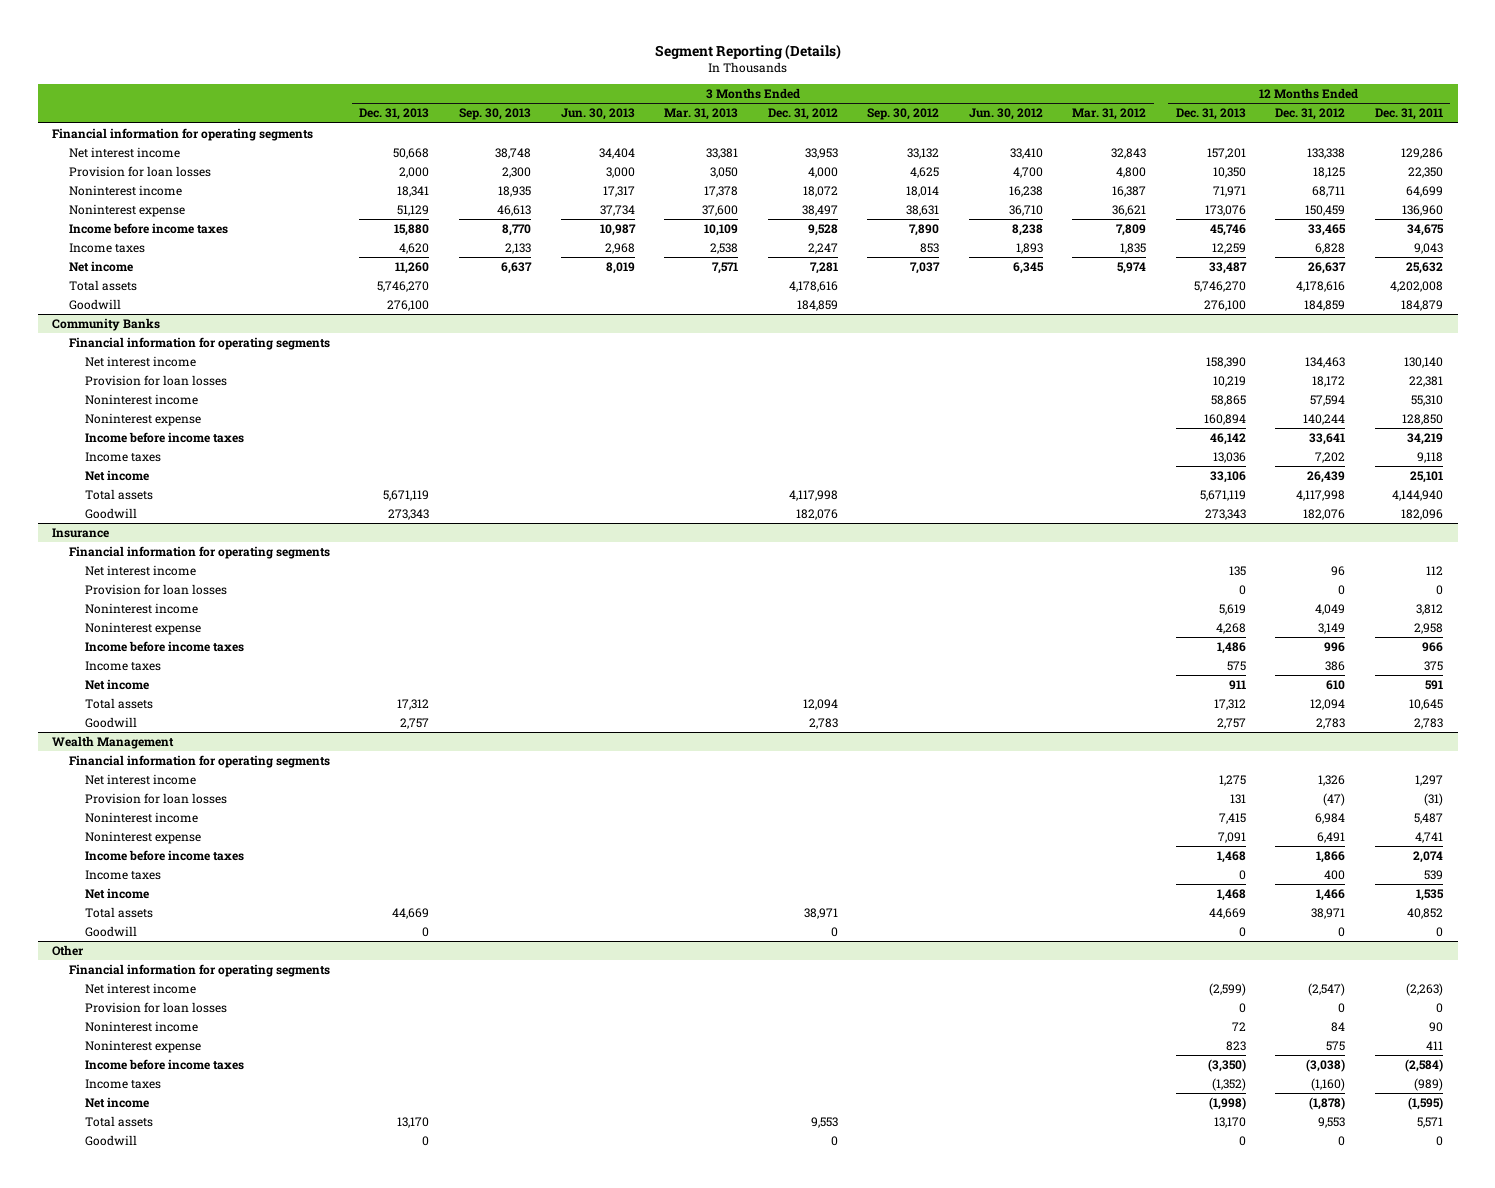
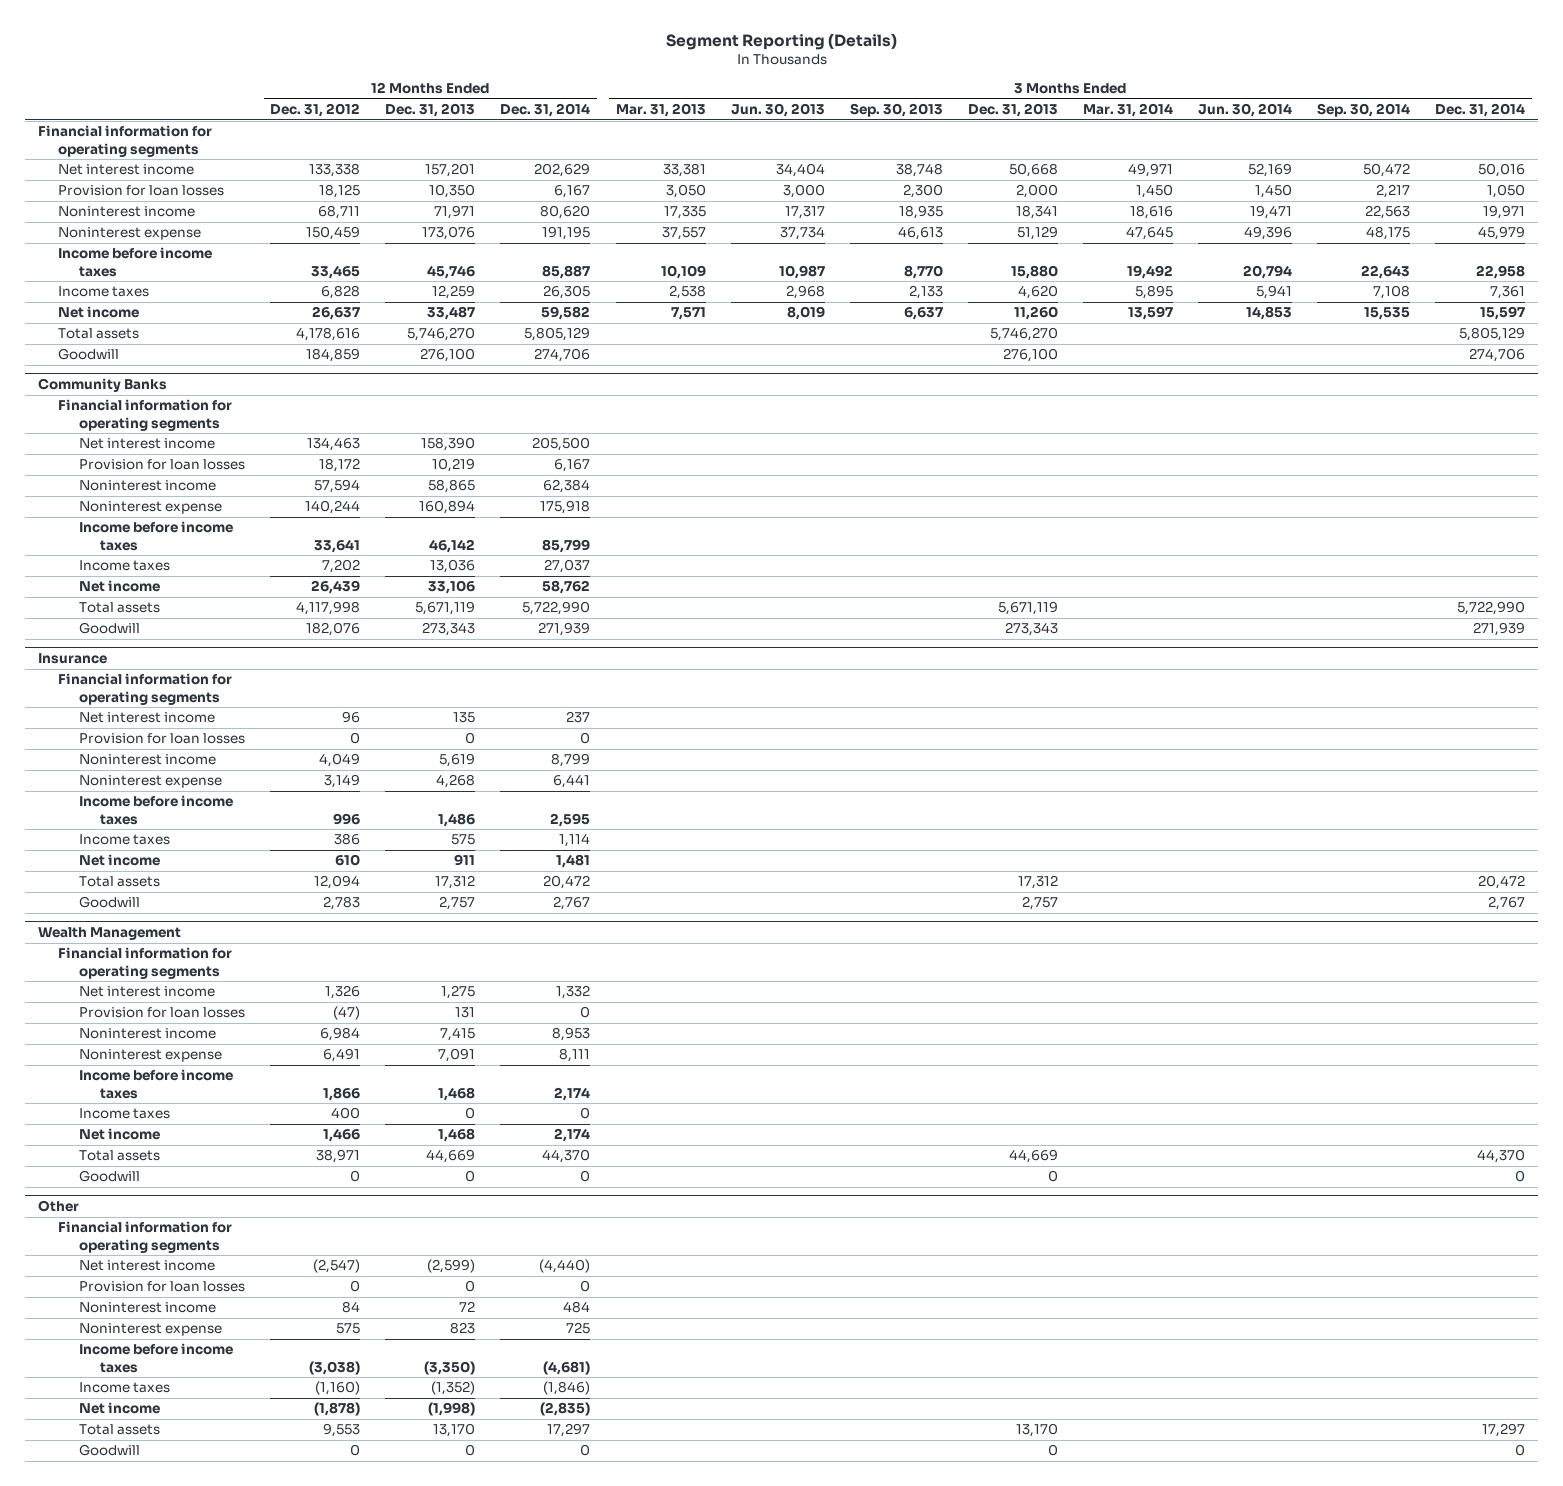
- | 3 Months Ended Dec. 31, 2013 | 3 Months Ended Sep. 30, 2013 | 3 Months Ended Jun. 30, 2013 | 3 Months Ended Mar. 31, 2013 | 3 Months Ended Dec. 31, 2012 | 3 Months Ended Sep. 30, 2012 | 3 Months Ended Jun. 30, 2012 | 3 Months Ended Mar. 31, 2012 | 12 Months Ended Dec. 31, 2013 | 12 Months Ended Dec. 31, 2012 | 12 Months Ended Dec. 31, 2011
+ | 12 Months Ended Dec. 31, 2012 | 12 Months Ended Dec. 31, 2013 | 12 Months Ended Dec. 31, 2014 | 3 Months Ended Mar. 31, 2013 | 3 Months Ended Jun. 30, 2013 | 3 Months Ended Sep. 30, 2013 | 3 Months Ended Dec. 31, 2013 | 3 Months Ended Mar. 31, 2014 | 3 Months Ended Jun. 30, 2014 | 3 Months Ended Sep. 30, 2014 | 3 Months Ended Dec. 31, 2014
- Noninterest income | 18,341 | 18,935 | 17,317 | 17,378 | 18,072 | 18,014 | 16,238 | 16,387 | 71,971 | 68,711 | 64,699
- Noninterest expense | 51,129 | 46,613 | 37,734 | 37,600 | 38,497 | 38,631 | 36,710 | 36,621 | 173,076 | 150,459 | 136,960
+ Noninterest income | 68,711 | 71,971 | 80,620 | 17,335 | 17,317 | 18,935 | 18,341 | 18,616 | 19,471 | 22,563 | 19,971
+ Noninterest expense | 150,459 | 173,076 | 191,195 | 37,557 | 37,734 | 46,613 | 51,129 | 47,645 | 49,396 | 48,175 | 45,979

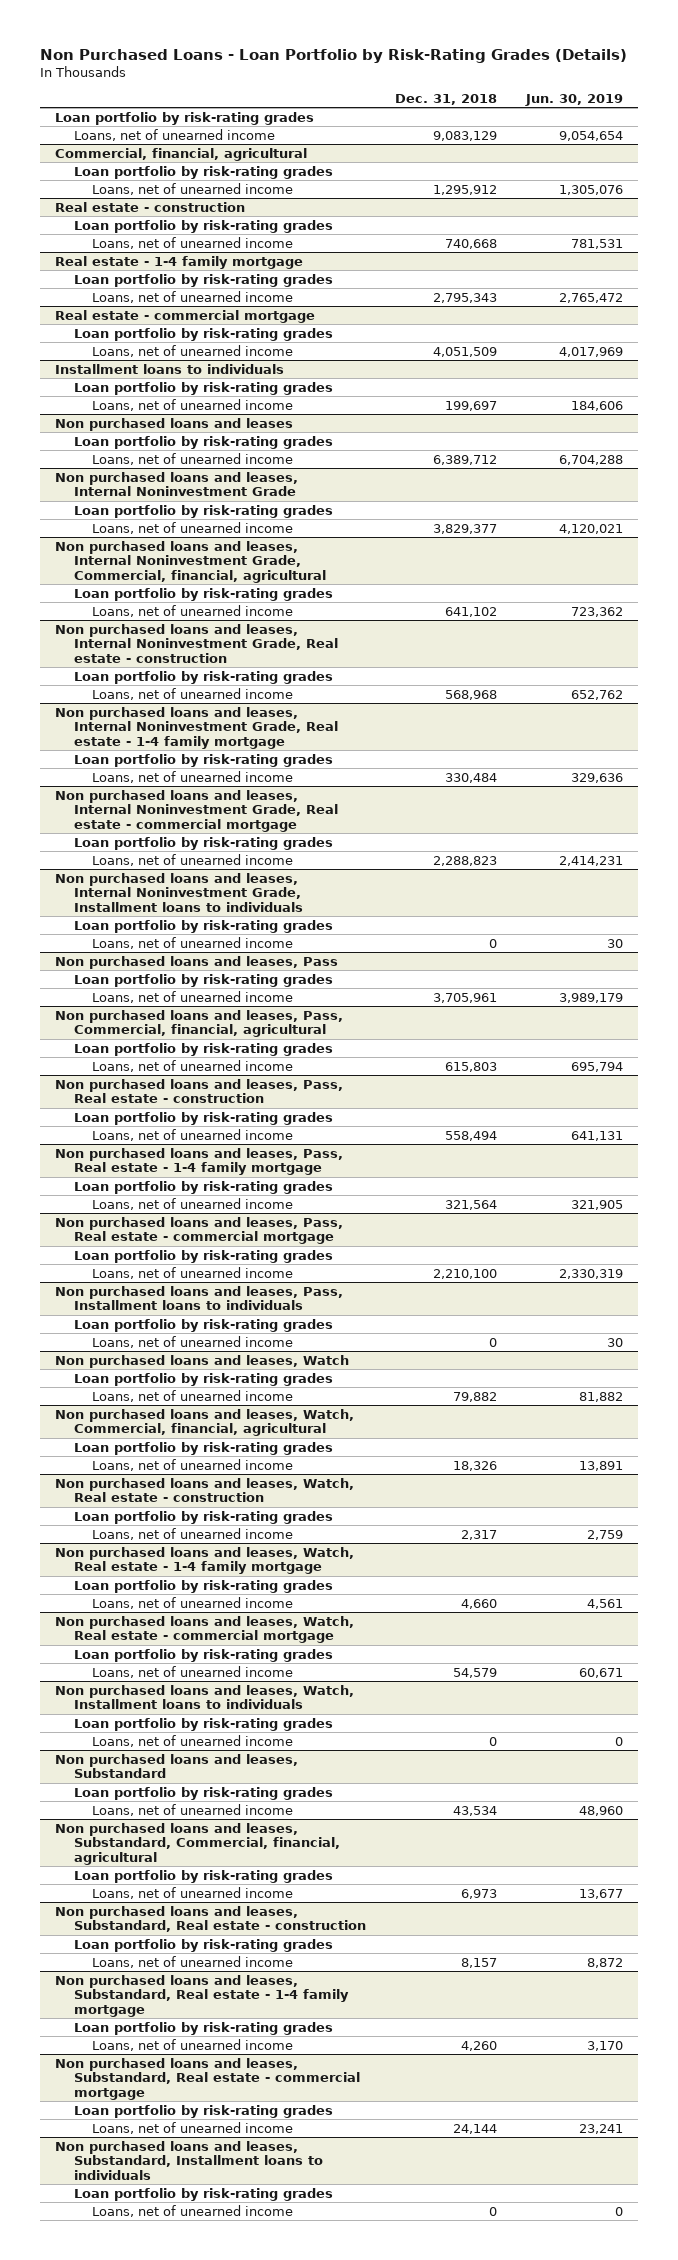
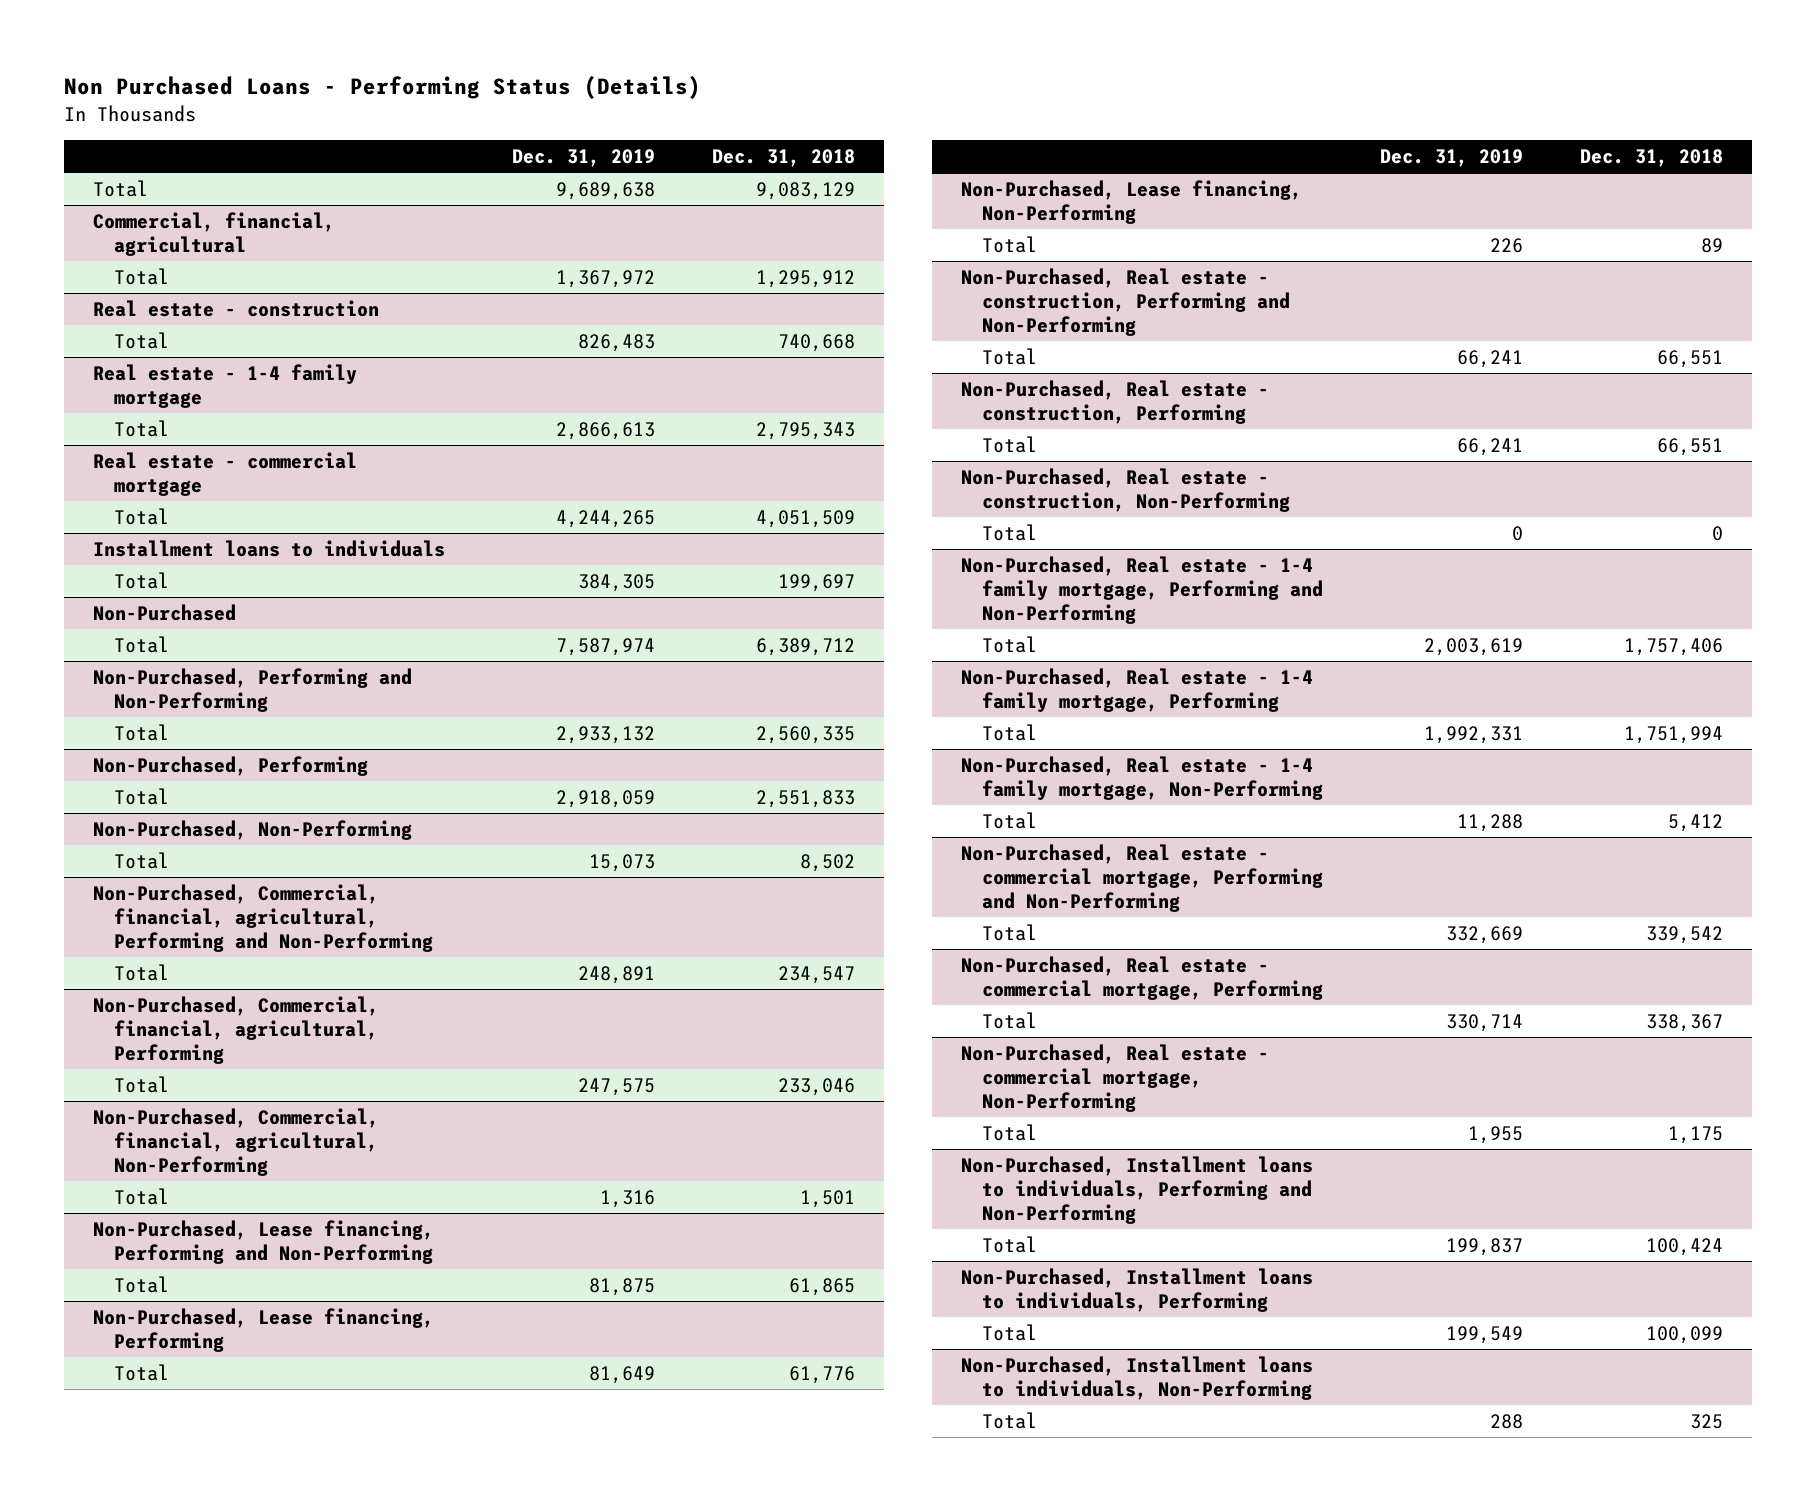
- Non Purchased Loans - Loan Portfolio by Risk-Rating Grades (Details)
+ Non Purchased Loans - Performing Status (Details)
- | Dec. 31, 2018 | Jun. 30, 2019
+ | Dec. 31, 2019 | Dec. 31, 2018
- Loan portfolio by risk-rating grades
- Loans, net of unearned income | 9,083,129 | 9,054,654
+ Total | 9,689,638 | 9,083,129
@ Commercial, financial, agricultural
- Loan portfolio by risk-rating grades
- Loans, net of unearned income | 1,295,912 | 1,305,076
+ Total | 1,367,972 | 1,295,912
@ Real estate - construction
- Loan portfolio by risk-rating grades
- Loans, net of unearned income | 740,668 | 781,531
+ Total | 826,483 | 740,668
@ Real estate - 1-4 family mortgage
- Loan portfolio by risk-rating grades
- Loans, net of unearned income | 2,795,343 | 2,765,472
+ Total | 2,866,613 | 2,795,343
@ Real estate - commercial mortgage
- Loan portfolio by risk-rating grades
- Loans, net of unearned income | 4,051,509 | 4,017,969
+ Total | 4,244,265 | 4,051,509
@ Installment loans to individuals
- Loan portfolio by risk-rating grades
- Loans, net of unearned income | 199,697 | 184,606
- Non purchased loans and leases
- Loan portfolio by risk-rating grades
- Loans, net of unearned income | 6,389,712 | 6,704,288
- Non purchased loans and leases, Internal Noninvestment Grade
- Loan portfolio by risk-rating grades
- Loans, net of unearned income | 3,829,377 | 4,120,021
- Non purchased loans and leases, Internal Noninvestment Grade, Commercial, financial, agricultural
- Loan portfolio by risk-rating grades
- Loans, net of unearned income | 641,102 | 723,362
- Non purchased loans and leases, Internal Noninvestment Grade, Real estate - construction
- Loan portfolio by risk-rating grades
- Loans, net of unearned income | 568,968 | 652,762
- Non purchased loans and leases, Internal Noninvestment Grade, Real estate - 1-4 family mortgage
- Loan portfolio by risk-rating grades
- Loans, net of unearned income | 330,484 | 329,636
- Non purchased loans and leases, Internal Noninvestment Grade, Real estate - commercial mortgage
- Loan portfolio by risk-rating grades
- Loans, net of unearned income | 2,288,823 | 2,414,231
- Non purchased loans and leases, Internal Noninvestment Grade, Installment loans to individuals
- Loan portfolio by risk-rating grades
- Loans, net of unearned income | 0 | 30
- Non purchased loans and leases, Pass
- Loan portfolio by risk-rating grades
- Loans, net of unearned income | 3,705,961 | 3,989,179
- Non purchased loans and leases, Pass, Commercial, financial, agricultural
- Loan portfolio by risk-rating grades
- Loans, net of unearned income | 615,803 | 695,794
- Non purchased loans and leases, Pass, Real estate - construction
- Loan portfolio by risk-rating grades
- Loans, net of unearned income | 558,494 | 641,131
- Non purchased loans and leases, Pass, Real estate - 1-4 family mortgage
- Loan portfolio by risk-rating grades
- Loans, net of unearned income | 321,564 | 321,905
- Non purchased loans and leases, Pass, Real estate - commercial mortgage
- Loan portfolio by risk-rating grades
- Loans, net of unearned income | 2,210,100 | 2,330,319
- Non purchased loans and leases, Pass, Installment loans to individuals
- Loan portfolio by risk-rating grades
- Loans, net of unearned income | 0 | 30
- Non purchased loans and leases, Watch
- Loan portfolio by risk-rating grades
- Loans, net of unearned income | 79,882 | 81,882
- Non purchased loans and leases, Watch, Commercial, financial, agricultural
- Loan portfolio by risk-rating grades
- Loans, net of unearned income | 18,326 | 13,891
- Non purchased loans and leases, Watch, Real estate - construction
- Loan portfolio by risk-rating grades
- Loans, net of unearned income | 2,317 | 2,759
- Non purchased loans and leases, Watch, Real estate - 1-4 family mortgage
- Loan portfolio by risk-rating grades
- Loans, net of unearned income | 4,660 | 4,561
- Non purchased loans and leases, Watch, Real estate - commercial mortgage
- Loan portfolio by risk-rating grades
- Loans, net of unearned income | 54,579 | 60,671
- Non purchased loans and leases, Watch, Installment loans to individuals
- Loan portfolio by risk-rating grades
- Loans, net of unearned income | 0 | 0
- Non purchased loans and leases, Substandard
- Loan portfolio by risk-rating grades
- Loans, net of unearned income | 43,534 | 48,960
- Non purchased loans and leases, Substandard, Commercial, financial, agricultural
- Loan portfolio by risk-rating grades
- Loans, net of unearned income | 6,973 | 13,677
- Non purchased loans and leases, Substandard, Real estate - construction
- Loan portfolio by risk-rating grades
- Loans, net of unearned income | 8,157 | 8,872
- Non purchased loans and leases, Substandard, Real estate - 1-4 family mortgage
- Loan portfolio by risk-rating grades
- Loans, net of unearned income | 4,260 | 3,170
- Non purchased loans and leases, Substandard, Real estate - commercial mortgage
- Loan portfolio by risk-rating grades
- Loans, net of unearned income | 24,144 | 23,241
- Non purchased loans and leases, Substandard, Installment loans to individuals
- Loan portfolio by risk-rating grades
- Loans, net of unearned income | 0 | 0
@ Installment loans to individuals
+ Total | 384,305 | 199,697
+ Non-Purchased
+ Total | 7,587,974 | 6,389,712
+ Non-Purchased, Performing and Non-Performing
+ Total | 2,933,132 | 2,560,335
+ Non-Purchased, Performing
+ Total | 2,918,059 | 2,551,833
+ Non-Purchased, Non-Performing
+ Total | 15,073 | 8,502
+ Non-Purchased, Commercial, financial, agricultural, Performing and Non-Performing
+ Total | 248,891 | 234,547
+ Non-Purchased, Commercial, financial, agricultural, Performing
+ Total | 247,575 | 233,046
+ Non-Purchased, Commercial, financial, agricultural, Non-Performing
+ Total | 1,316 | 1,501
+ Non-Purchased, Lease financing, Performing and Non-Performing
+ Total | 81,875 | 61,865
+ Non-Purchased, Lease financing, Performing
+ Total | 81,649 | 61,776
+ Non-Purchased, Lease financing, Non-Performing
+ Total | 226 | 89
+ Non-Purchased, Real estate - construction, Performing and Non-Performing
+ Total | 66,241 | 66,551
+ Non-Purchased, Real estate - construction, Performing
+ Total | 66,241 | 66,551
+ Non-Purchased, Real estate - construction, Non-Performing
+ Total | 0 | 0
+ Non-Purchased, Real estate - 1-4 family mortgage, Performing and Non-Performing
+ Total | 2,003,619 | 1,757,406
+ Non-Purchased, Real estate - 1-4 family mortgage, Performing
+ Total | 1,992,331 | 1,751,994
+ Non-Purchased, Real estate - 1-4 family mortgage, Non-Performing
+ Total | 11,288 | 5,412
+ Non-Purchased, Real estate - commercial mortgage, Performing and Non-Performing
+ Total | 332,669 | 339,542
+ Non-Purchased, Real estate - commercial mortgage, Performing
+ Total | 330,714 | 338,367
+ Non-Purchased, Real estate - commercial mortgage, Non-Performing
+ Total | 1,955 | 1,175
+ Non-Purchased, Installment loans to individuals, Performing and Non-Performing
+ Total | 199,837 | 100,424
+ Non-Purchased, Installment loans to individuals, Performing
+ Total | 199,549 | 100,099
+ Non-Purchased, Installment loans to individuals, Non-Performing
+ Total | 288 | 325

